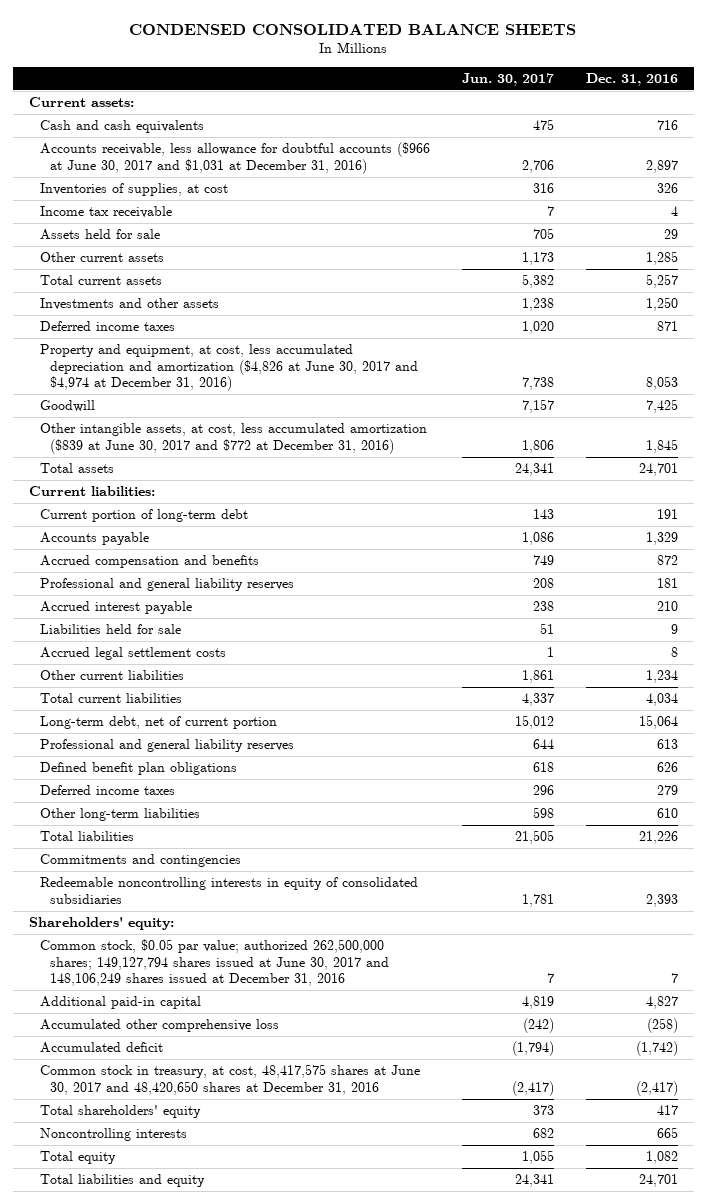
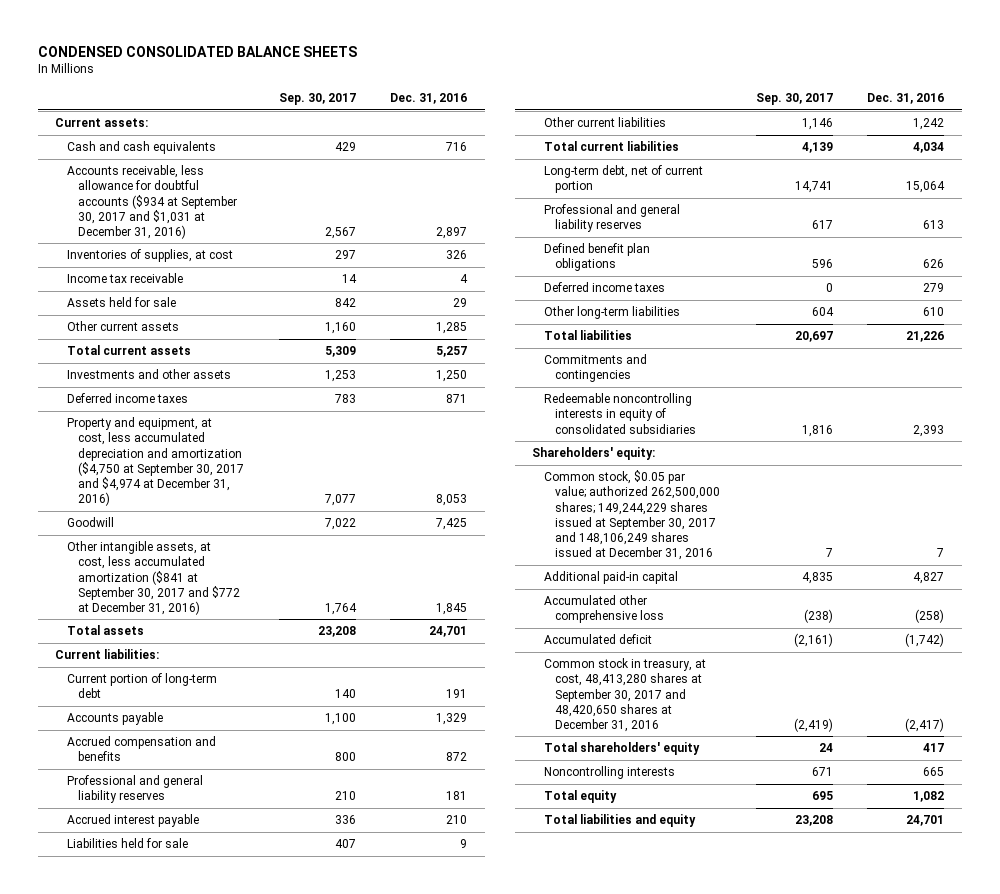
- | Jun. 30, 2017 | Dec. 31, 2016
+ | Sep. 30, 2017 | Dec. 31, 2016
- Accounts receivable, less allowance for doubtful accounts ($966 at June 30, 2017 and $1,031 at December 31, 2016) | 2,706 | 2,897
+ Accounts receivable, less allowance for doubtful accounts ($934 at September 30, 2017 and $1,031 at December 31, 2016) | 2,567 | 2,897
- Property and equipment, at cost, less accumulated depreciation and amortization ($4,826 at June 30, 2017 and $4,974 at December 31, 2016) | 7,738 | 8,053
+ Property and equipment, at cost, less accumulated depreciation and amortization ($4,750 at September 30, 2017 and $4,974 at December 31, 2016) | 7,077 | 8,053
- Other intangible assets, at cost, less accumulated amortization ($839 at June 30, 2017 and $772 at December 31, 2016) | 1,806 | 1,845
+ Other intangible assets, at cost, less accumulated amortization ($841 at September 30, 2017 and $772 at December 31, 2016) | 1,764 | 1,845
- Accrued legal settlement costs | 1 | 8
- Other current liabilities | 1,861 | 1,234
+ Other current liabilities | 1,146 | 1,242
- Common stock, $0.05 par value; authorized 262,500,000 shares; 149,127,794 shares issued at June 30, 2017 and 148,106,249 shares issued at December 31, 2016 | 7 | 7
+ Common stock, $0.05 par value; authorized 262,500,000 shares; 149,244,229 shares issued at September 30, 2017 and 148,106,249 shares issued at December 31, 2016 | 7 | 7
- Common stock in treasury, at cost, 48,417,575 shares at June 30, 2017 and 48,420,650 shares at December 31, 2016 | (2,417) | (2,417)
+ Common stock in treasury, at cost, 48,413,280 shares at September 30, 2017 and 48,420,650 shares at December 31, 2016 | (2,419) | (2,417)

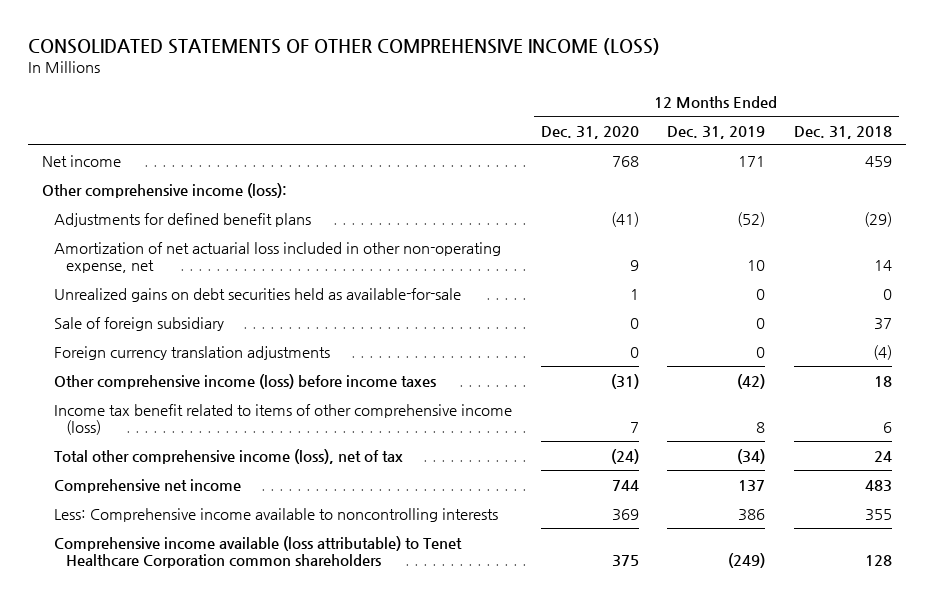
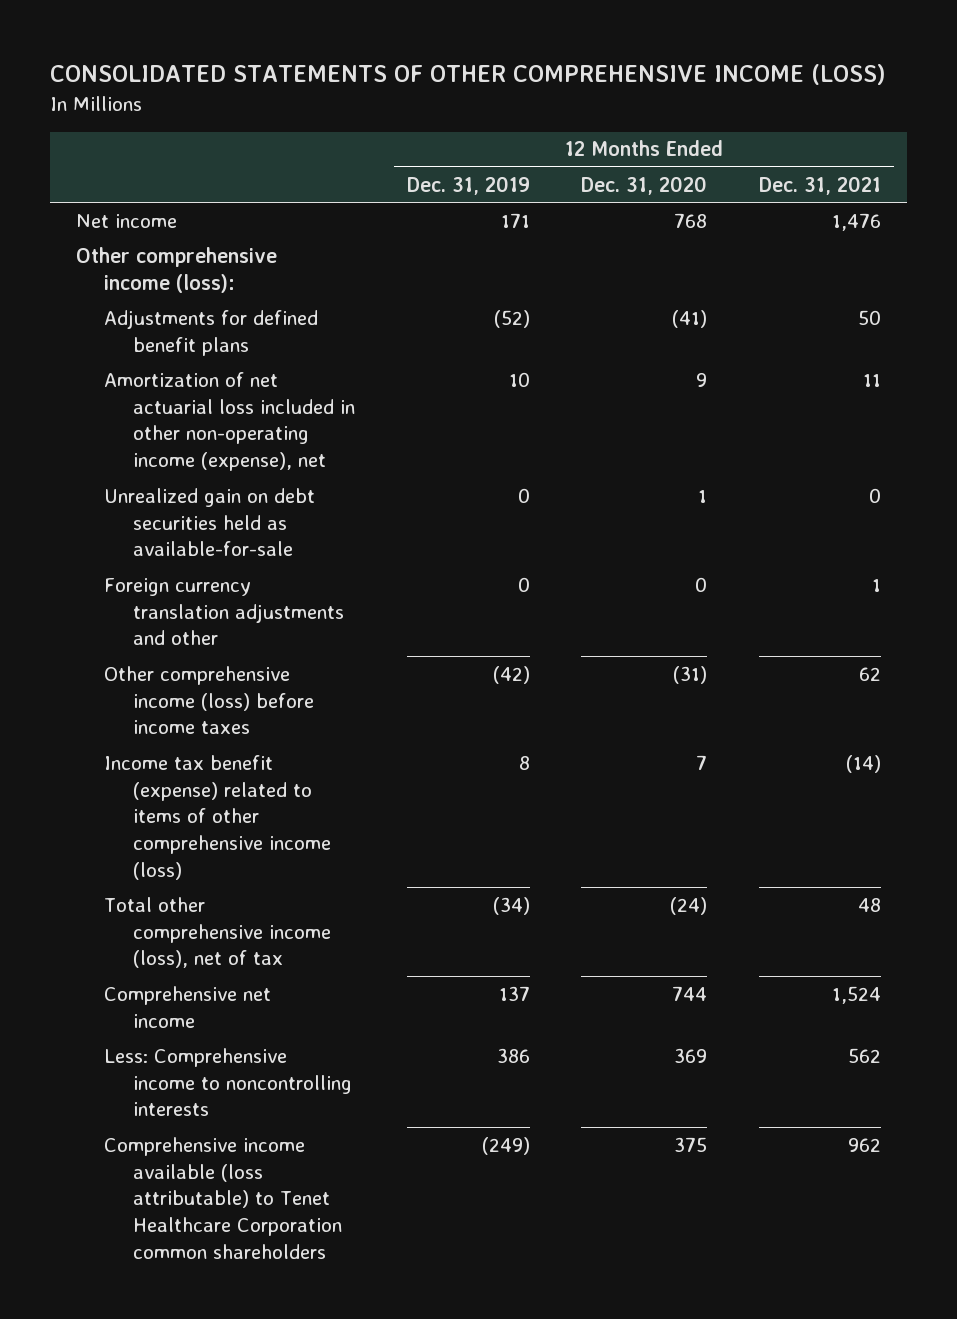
- | 12 Months Ended Dec. 31, 2020 | 12 Months Ended Dec. 31, 2019 | 12 Months Ended Dec. 31, 2018
+ | 12 Months Ended Dec. 31, 2019 | 12 Months Ended Dec. 31, 2020 | 12 Months Ended Dec. 31, 2021
- Amortization of net actuarial loss included in other non-operating expense, net | 9 | 10 | 14
- Unrealized gains on debt securities held as available-for-sale | 1 | 0 | 0
- Sale of foreign subsidiary | 0 | 0 | 37
- Foreign currency translation adjustments | 0 | 0 | (4)
+ Amortization of net actuarial loss included in other non-operating income (expense), net | 10 | 9 | 11
+ Unrealized gain on debt securities held as available-for-sale | 0 | 1 | 0
+ Foreign currency translation adjustments and other | 0 | 0 | 1
- Income tax benefit related to items of other comprehensive income (loss) | 7 | 8 | 6
+ Income tax benefit (expense) related to items of other comprehensive income (loss) | 8 | 7 | (14)
- Less: Comprehensive income available to noncontrolling interests | 369 | 386 | 355
+ Less: Comprehensive income to noncontrolling interests | 386 | 369 | 562

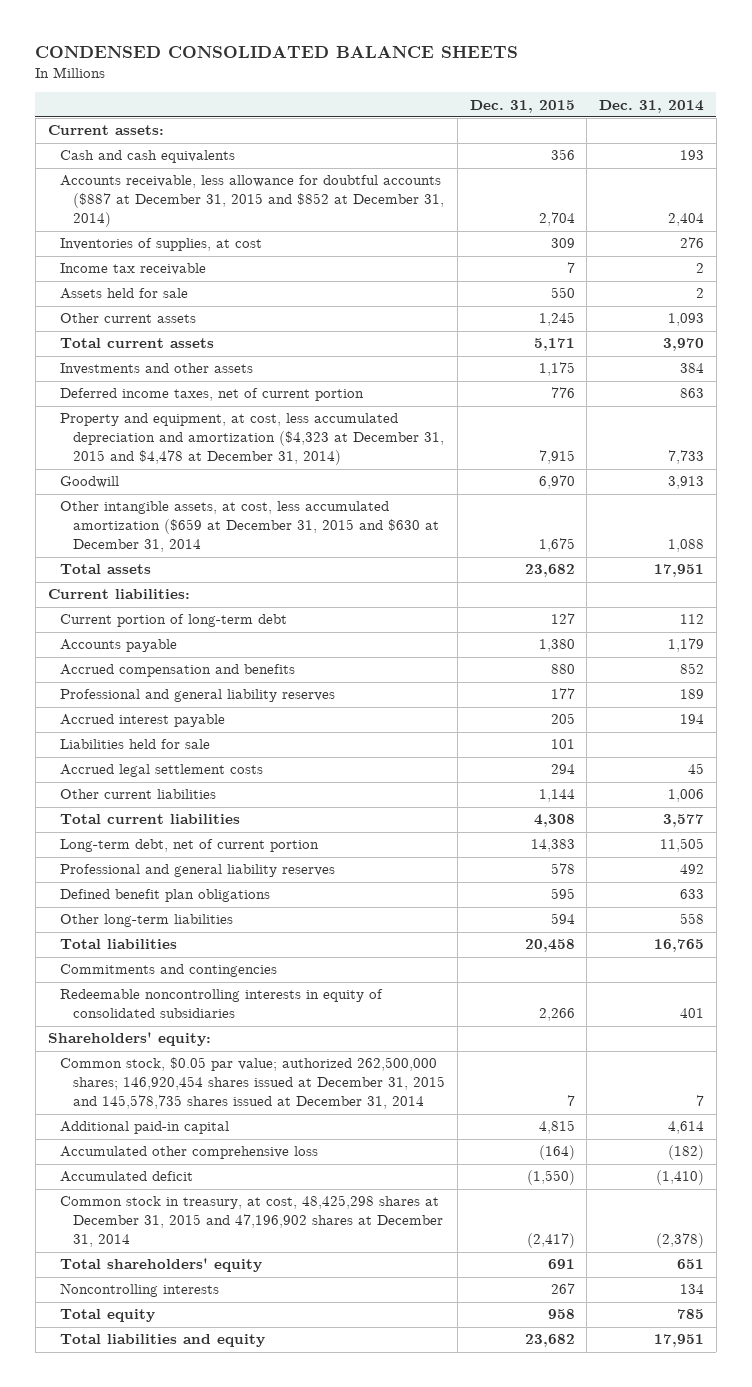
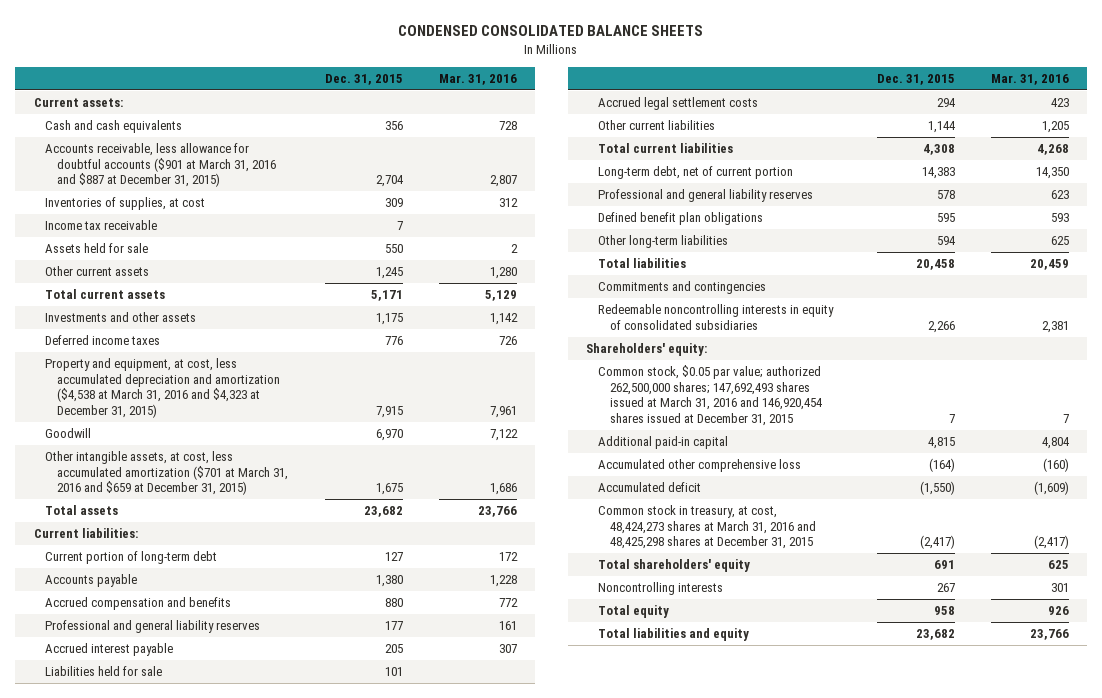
- | Dec. 31, 2015 | Dec. 31, 2014
+ | Dec. 31, 2015 | Mar. 31, 2016
- Accounts receivable, less allowance for doubtful accounts ($887 at December 31, 2015 and $852 at December 31, 2014) | 2,704 | 2,404
+ Accounts receivable, less allowance for doubtful accounts ($901 at March 31, 2016 and $887 at December 31, 2015) | 2,704 | 2,807
- Deferred income taxes, net of current portion | 776 | 863
- Property and equipment, at cost, less accumulated depreciation and amortization ($4,323 at December 31, 2015 and $4,478 at December 31, 2014) | 7,915 | 7,733
+ Deferred income taxes | 776 | 726
+ Property and equipment, at cost, less accumulated depreciation and amortization ($4,538 at March 31, 2016 and $4,323 at December 31, 2015) | 7,915 | 7,961
- Other intangible assets, at cost, less accumulated amortization ($659 at December 31, 2015 and $630 at December 31, 2014 | 1,675 | 1,088
+ Other intangible assets, at cost, less accumulated amortization ($701 at March 31, 2016 and $659 at December 31, 2015) | 1,675 | 1,686
- Common stock, $0.05 par value; authorized 262,500,000 shares; 146,920,454 shares issued at December 31, 2015 and 145,578,735 shares issued at December 31, 2014 | 7 | 7
+ Common stock, $0.05 par value; authorized 262,500,000 shares; 147,692,493 shares issued at March 31, 2016 and 146,920,454 shares issued at December 31, 2015 | 7 | 7
- Common stock in treasury, at cost, 48,425,298 shares at December 31, 2015 and 47,196,902 shares at December 31, 2014 | (2,417) | (2,378)
+ Common stock in treasury, at cost, 48,424,273 shares at March 31, 2016 and 48,425,298 shares at December 31, 2015 | (2,417) | (2,417)

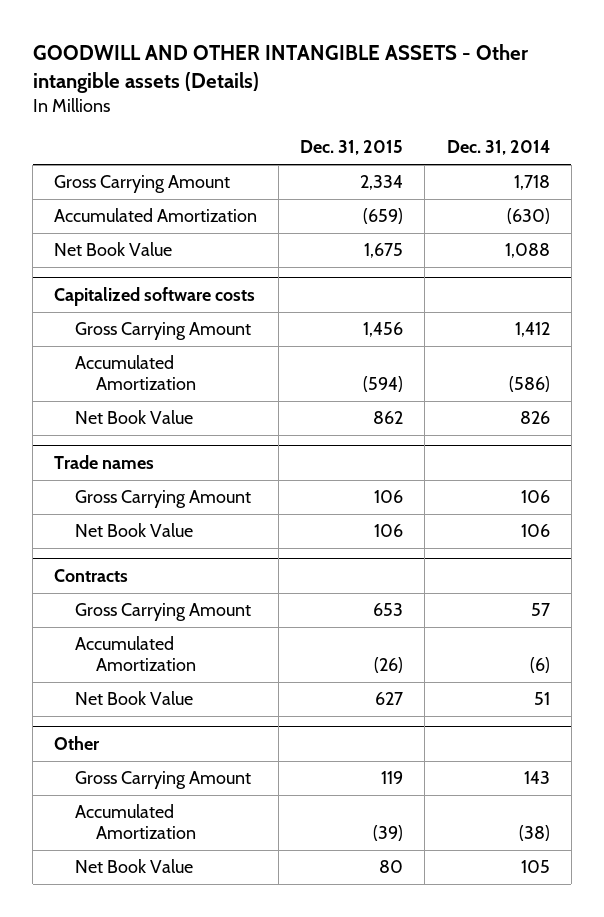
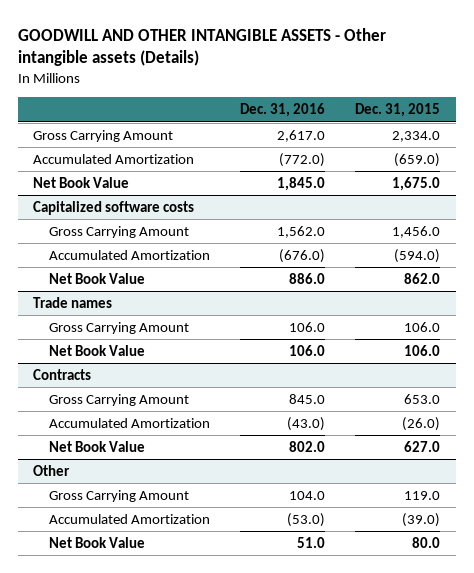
- | Dec. 31, 2015 | Dec. 31, 2014
+ | Dec. 31, 2016 | Dec. 31, 2015
- Gross Carrying Amount | 2,334 | 1,718
- Accumulated Amortization | (659) | (630)
- Net Book Value | 1,675 | 1,088
+ Gross Carrying Amount | 2,617.0 | 2,334.0
+ Accumulated Amortization | (772.0) | (659.0)
+ Net Book Value | 1,845.0 | 1,675.0
@ Capitalized software costs
- Gross Carrying Amount | 1,456 | 1,412
- Accumulated Amortization | (594) | (586)
- Net Book Value | 862 | 826
+ Gross Carrying Amount | 1,562.0 | 1,456.0
+ Accumulated Amortization | (676.0) | (594.0)
+ Net Book Value | 886.0 | 862.0
@ Trade names
- Gross Carrying Amount | 106 | 106
- Net Book Value | 106 | 106
+ Gross Carrying Amount | 106.0 | 106.0
+ Net Book Value | 106.0 | 106.0
@ Contracts
- Gross Carrying Amount | 653 | 57
- Accumulated Amortization | (26) | (6)
- Net Book Value | 627 | 51
+ Gross Carrying Amount | 845.0 | 653.0
+ Accumulated Amortization | (43.0) | (26.0)
+ Net Book Value | 802.0 | 627.0
@ Other
- Gross Carrying Amount | 119 | 143
- Accumulated Amortization | (39) | (38)
- Net Book Value | 80 | 105
+ Gross Carrying Amount | 104.0 | 119.0
+ Accumulated Amortization | (53.0) | (39.0)
+ Net Book Value | 51.0 | 80.0

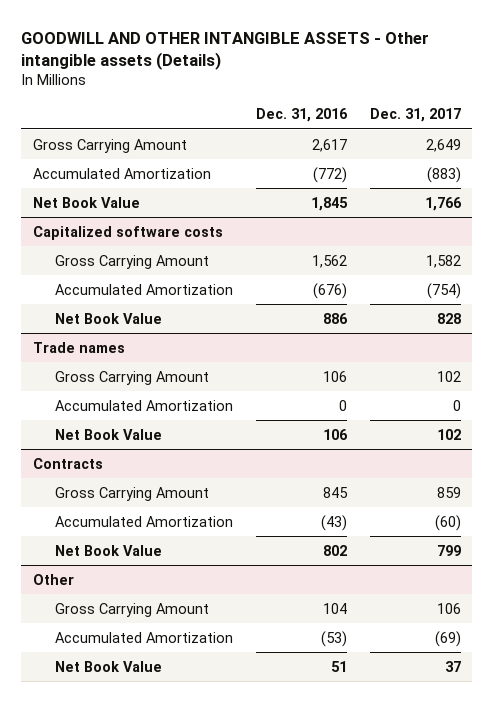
- | Dec. 31, 2016 | Dec. 31, 2015
+ | Dec. 31, 2016 | Dec. 31, 2017
- Gross Carrying Amount | 2,617.0 | 2,334.0
- Accumulated Amortization | (772.0) | (659.0)
- Net Book Value | 1,845.0 | 1,675.0
+ Gross Carrying Amount | 2,617 | 2,649
+ Accumulated Amortization | (772) | (883)
+ Net Book Value | 1,845 | 1,766
@ Capitalized software costs
- Gross Carrying Amount | 1,562.0 | 1,456.0
- Accumulated Amortization | (676.0) | (594.0)
- Net Book Value | 886.0 | 862.0
+ Gross Carrying Amount | 1,562 | 1,582
+ Accumulated Amortization | (676) | (754)
+ Net Book Value | 886 | 828
@ Trade names
- Gross Carrying Amount | 106.0 | 106.0
- Net Book Value | 106.0 | 106.0
+ Gross Carrying Amount | 106 | 102
+ Accumulated Amortization | 0 | 0
+ Net Book Value | 106 | 102
@ Contracts
- Gross Carrying Amount | 845.0 | 653.0
- Accumulated Amortization | (43.0) | (26.0)
- Net Book Value | 802.0 | 627.0
+ Gross Carrying Amount | 845 | 859
+ Accumulated Amortization | (43) | (60)
+ Net Book Value | 802 | 799
@ Other
- Gross Carrying Amount | 104.0 | 119.0
- Accumulated Amortization | (53.0) | (39.0)
- Net Book Value | 51.0 | 80.0
+ Gross Carrying Amount | 104 | 106
+ Accumulated Amortization | (53) | (69)
+ Net Book Value | 51 | 37

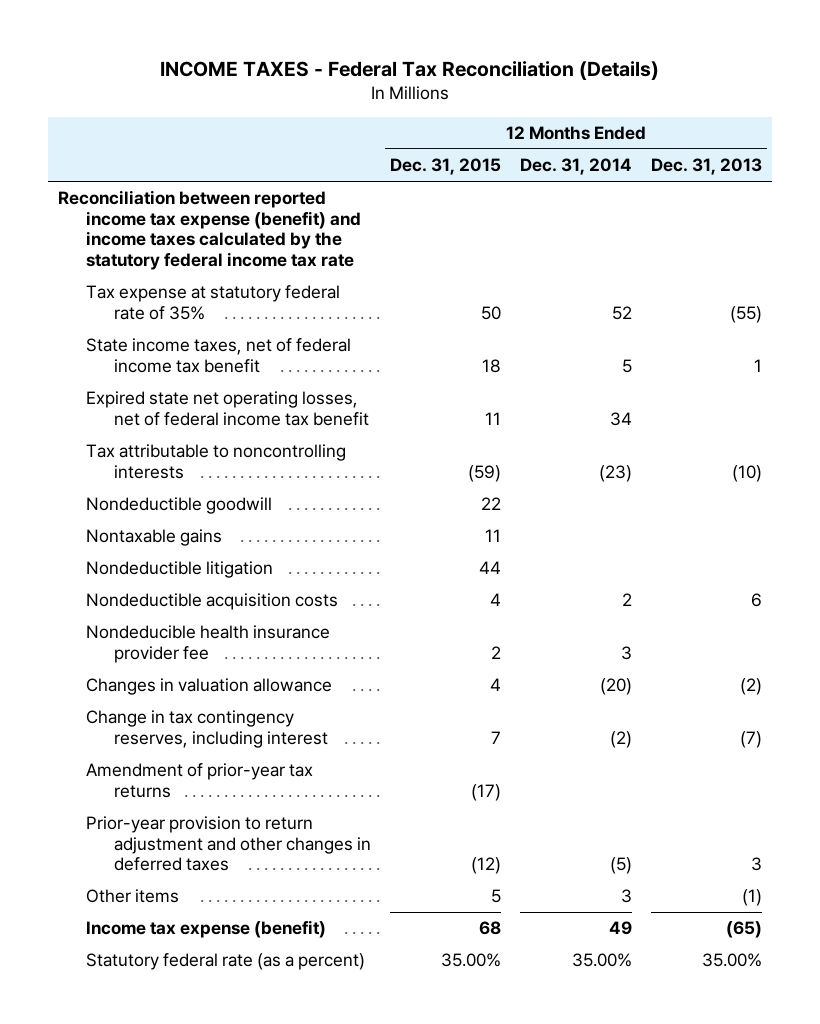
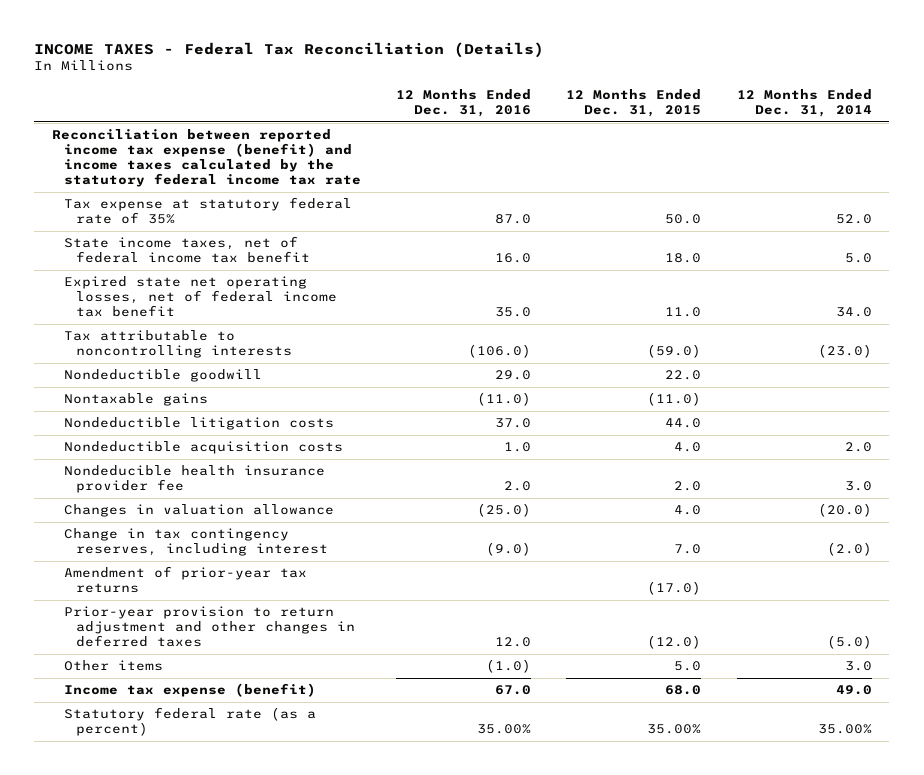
- | 12 Months Ended Dec. 31, 2015 | 12 Months Ended Dec. 31, 2014 | 12 Months Ended Dec. 31, 2013
+ | 12 Months Ended Dec. 31, 2016 | 12 Months Ended Dec. 31, 2015 | 12 Months Ended Dec. 31, 2014
- Tax expense at statutory federal rate of 35% | 50 | 52 | (55)
- State income taxes, net of federal income tax benefit | 18 | 5 | 1
- Expired state net operating losses, net of federal income tax benefit | 11 | 34 |
- Tax attributable to noncontrolling interests | (59) | (23) | (10)
- Nondeductible goodwill | 22 | |
- Nontaxable gains | 11 | |
- Nondeductible litigation | 44 | |
- Nondeductible acquisition costs | 4 | 2 | 6
- Nondeducible health insurance provider fee | 2 | 3 |
- Changes in valuation allowance | 4 | (20) | (2)
- Change in tax contingency reserves, including interest | 7 | (2) | (7)
- Amendment of prior-year tax returns | (17) | |
- Prior-year provision to return adjustment and other changes in deferred taxes | (12) | (5) | 3
- Other items | 5 | 3 | (1)
- Income tax expense (benefit) | 68 | 49 | (65)
+ Tax expense at statutory federal rate of 35% | 87.0 | 50.0 | 52.0
+ State income taxes, net of federal income tax benefit | 16.0 | 18.0 | 5.0
+ Expired state net operating losses, net of federal income tax benefit | 35.0 | 11.0 | 34.0
+ Tax attributable to noncontrolling interests | (106.0) | (59.0) | (23.0)
+ Nondeductible goodwill | 29.0 | 22.0 |
+ Nontaxable gains | (11.0) | (11.0) |
+ Nondeductible litigation costs | 37.0 | 44.0 |
+ Nondeductible acquisition costs | 1.0 | 4.0 | 2.0
+ Nondeducible health insurance provider fee | 2.0 | 2.0 | 3.0
+ Changes in valuation allowance | (25.0) | 4.0 | (20.0)
+ Change in tax contingency reserves, including interest | (9.0) | 7.0 | (2.0)
+ Amendment of prior-year tax returns | | (17.0) |
+ Prior-year provision to return adjustment and other changes in deferred taxes | 12.0 | (12.0) | (5.0)
+ Other items | (1.0) | 5.0 | 3.0
+ Income tax expense (benefit) | 67.0 | 68.0 | 49.0

